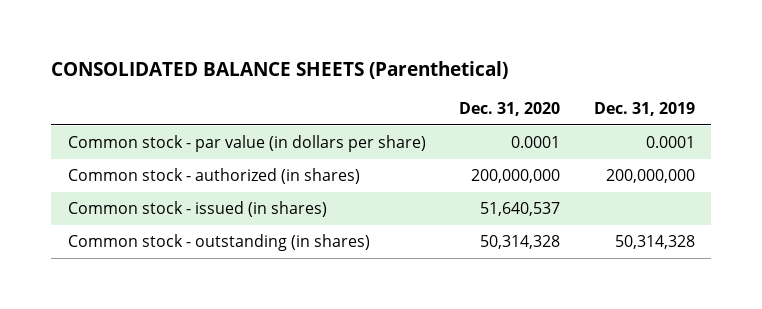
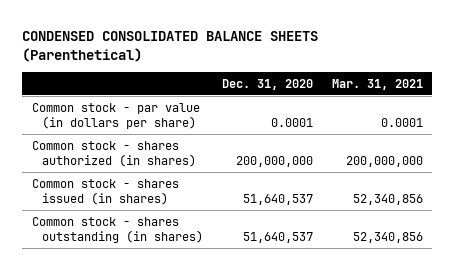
- CONSOLIDATED BALANCE SHEETS (Parenthetical)
+ CONDENSED CONSOLIDATED BALANCE SHEETS (Parenthetical)
- | Dec. 31, 2020 | Dec. 31, 2019
+ | Dec. 31, 2020 | Mar. 31, 2021
- Common stock - authorized (in shares) | 200,000,000 | 200,000,000
- Common stock - issued (in shares) | 51,640,537 |
- Common stock - outstanding (in shares) | 50,314,328 | 50,314,328
+ Common stock - shares authorized (in shares) | 200,000,000 | 200,000,000
+ Common stock - shares issued (in shares) | 51,640,537 | 52,340,856
+ Common stock - shares outstanding (in shares) | 51,640,537 | 52,340,856

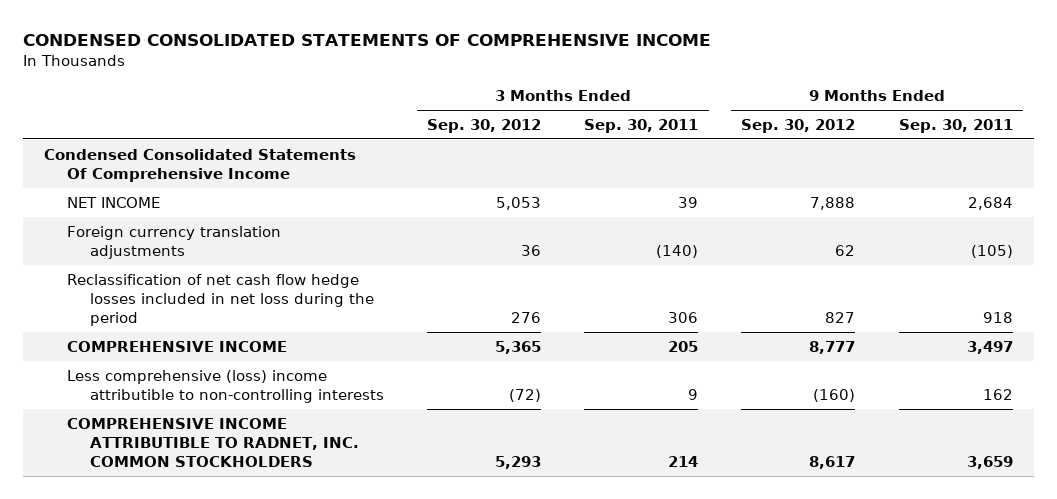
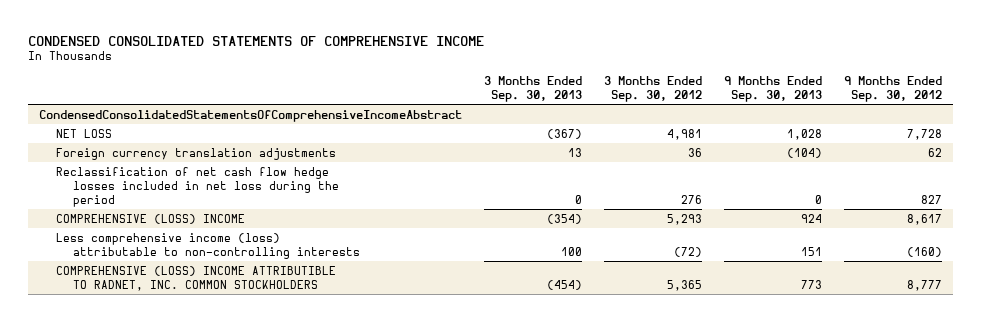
- | 3 Months Ended Sep. 30, 2012 | 3 Months Ended Sep. 30, 2011 | 9 Months Ended Sep. 30, 2012 | 9 Months Ended Sep. 30, 2011
+ | 3 Months Ended Sep. 30, 2013 | 3 Months Ended Sep. 30, 2012 | 9 Months Ended Sep. 30, 2013 | 9 Months Ended Sep. 30, 2012
- Condensed Consolidated Statements Of Comprehensive Income
- NET INCOME | 5,053 | 39 | 7,888 | 2,684
+ CondensedConsolidatedStatementsOfComprehensiveIncomeAbstract
+ NET LOSS | (367) | 4,981 | 1,028 | 7,728
- COMPREHENSIVE INCOME | 5,365 | 205 | 8,777 | 3,497
- Less comprehensive (loss) income attributible to non-controlling interests | (72) | 9 | (160) | 162
- COMPREHENSIVE INCOME ATTRIBUTIBLE TO RADNET, INC. COMMON STOCKHOLDERS | 5,293 | 214 | 8,617 | 3,659
+ COMPREHENSIVE (LOSS) INCOME | (354) | 5,293 | 924 | 8,617
+ Less comprehensive income (loss) attributable to non-controlling interests | 100 | (72) | 151 | (160)
+ COMPREHENSIVE (LOSS) INCOME ATTRIBUTIBLE TO RADNET, INC. COMMON STOCKHOLDERS | (454) | 5,365 | 773 | 8,777

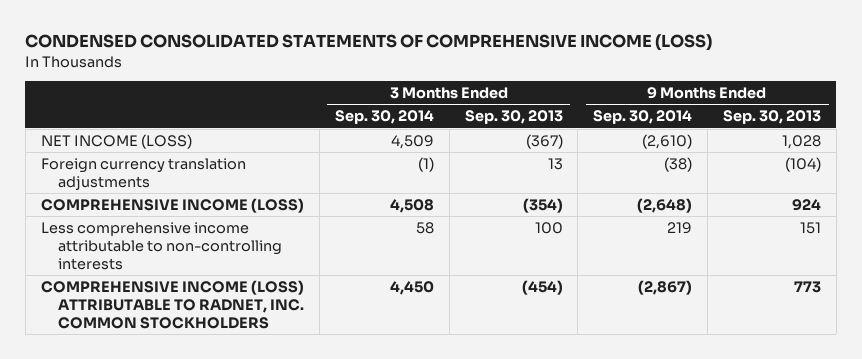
- CONDENSED CONSOLIDATED STATEMENTS OF COMPREHENSIVE INCOME
+ CONDENSED CONSOLIDATED STATEMENTS OF COMPREHENSIVE INCOME (LOSS)
- | 3 Months Ended Sep. 30, 2013 | 3 Months Ended Sep. 30, 2012 | 9 Months Ended Sep. 30, 2013 | 9 Months Ended Sep. 30, 2012
+ | 3 Months Ended Sep. 30, 2014 | 3 Months Ended Sep. 30, 2013 | 9 Months Ended Sep. 30, 2014 | 9 Months Ended Sep. 30, 2013
- CondensedConsolidatedStatementsOfComprehensiveIncomeAbstract
- NET LOSS | (367) | 4,981 | 1,028 | 7,728
+ NET INCOME (LOSS) | 4,509 | (367) | (2,610) | 1,028
- Reclassification of net cash flow hedge losses included in net loss during the period | 0 | 276 | 0 | 827
- COMPREHENSIVE (LOSS) INCOME | (354) | 5,293 | 924 | 8,617
- Less comprehensive income (loss) attributable to non-controlling interests | 100 | (72) | 151 | (160)
- COMPREHENSIVE (LOSS) INCOME ATTRIBUTIBLE TO RADNET, INC. COMMON STOCKHOLDERS | (454) | 5,365 | 773 | 8,777
+ COMPREHENSIVE INCOME (LOSS) | 4,508 | (354) | (2,648) | 924
+ Less comprehensive income attributable to non-controlling interests | 58 | 100 | 219 | 151
+ COMPREHENSIVE INCOME (LOSS) ATTRIBUTABLE TO RADNET, INC. COMMON STOCKHOLDERS | 4,450 | (454) | (2,867) | 773

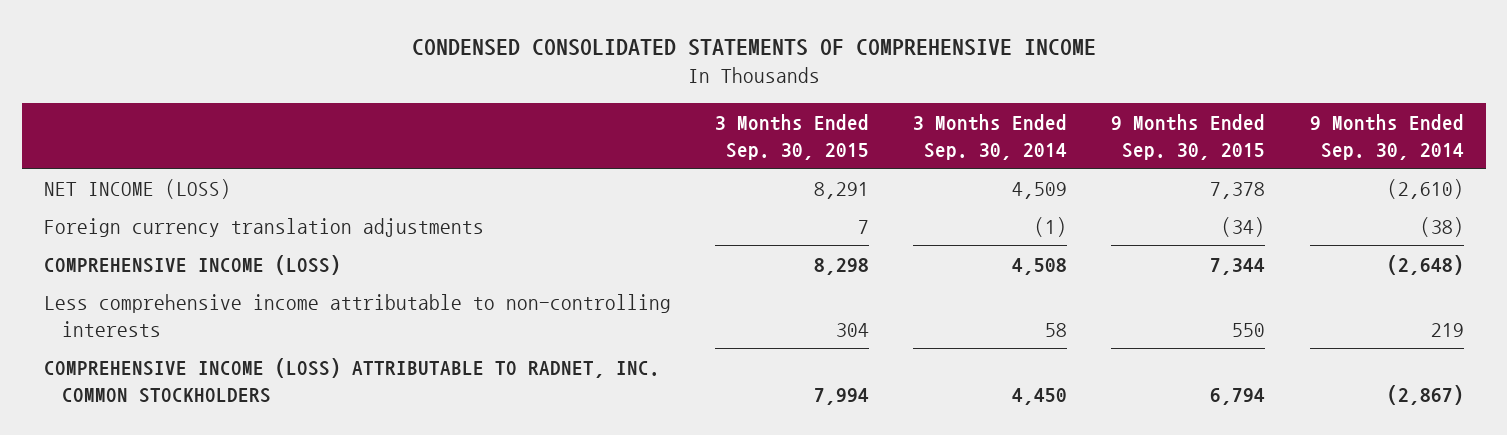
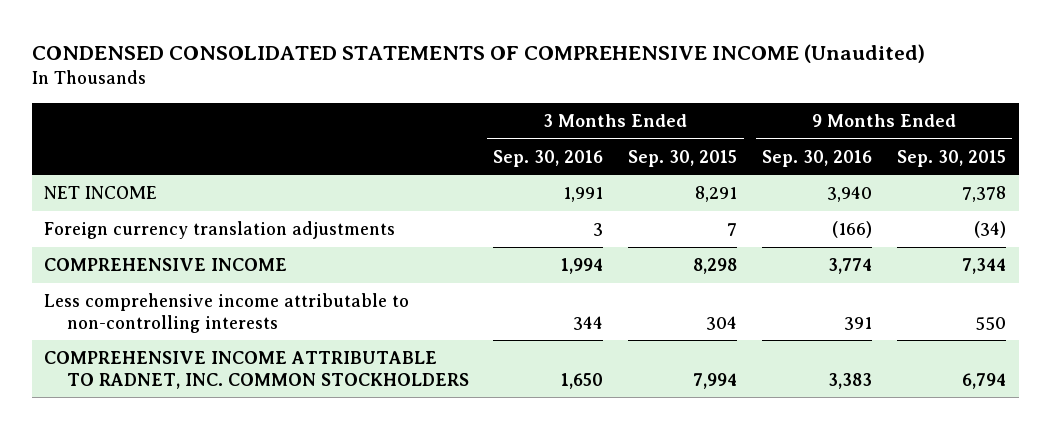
- CONDENSED CONSOLIDATED STATEMENTS OF COMPREHENSIVE INCOME
+ CONDENSED CONSOLIDATED STATEMENTS OF COMPREHENSIVE INCOME (Unaudited)
- | 3 Months Ended Sep. 30, 2015 | 3 Months Ended Sep. 30, 2014 | 9 Months Ended Sep. 30, 2015 | 9 Months Ended Sep. 30, 2014
+ | 3 Months Ended Sep. 30, 2016 | 3 Months Ended Sep. 30, 2015 | 9 Months Ended Sep. 30, 2016 | 9 Months Ended Sep. 30, 2015
- NET INCOME (LOSS) | 8,291 | 4,509 | 7,378 | (2,610)
+ NET INCOME | 1,991 | 8,291 | 3,940 | 7,378
- COMPREHENSIVE INCOME (LOSS) | 8,298 | 4,508 | 7,344 | (2,648)
+ COMPREHENSIVE INCOME | 1,994 | 8,298 | 3,774 | 7,344
- COMPREHENSIVE INCOME (LOSS) ATTRIBUTABLE TO RADNET, INC. COMMON STOCKHOLDERS | 7,994 | 4,450 | 6,794 | (2,867)
+ COMPREHENSIVE INCOME ATTRIBUTABLE TO RADNET, INC. COMMON STOCKHOLDERS | 1,650 | 7,994 | 3,383 | 6,794

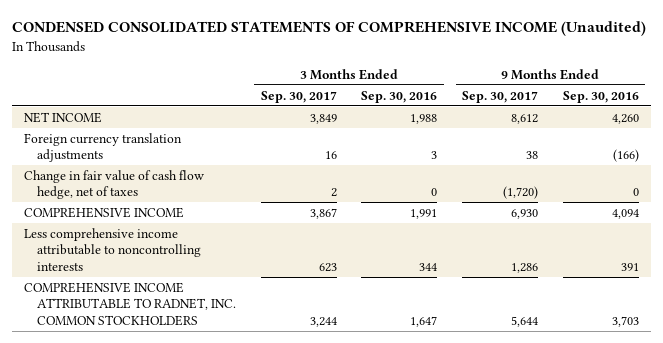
- | 3 Months Ended Sep. 30, 2016 | 3 Months Ended Sep. 30, 2015 | 9 Months Ended Sep. 30, 2016 | 9 Months Ended Sep. 30, 2015
+ | 3 Months Ended Sep. 30, 2017 | 3 Months Ended Sep. 30, 2016 | 9 Months Ended Sep. 30, 2017 | 9 Months Ended Sep. 30, 2016
- NET INCOME | 1,991 | 8,291 | 3,940 | 7,378
+ NET INCOME | 3,849 | 1,988 | 8,612 | 4,260
- COMPREHENSIVE INCOME | 1,994 | 8,298 | 3,774 | 7,344
- Less comprehensive income attributable to non-controlling interests | 344 | 304 | 391 | 550
- COMPREHENSIVE INCOME ATTRIBUTABLE TO RADNET, INC. COMMON STOCKHOLDERS | 1,650 | 7,994 | 3,383 | 6,794
+ Change in fair value of cash flow hedge, net of taxes | 2 | 0 | (1,720) | 0
+ COMPREHENSIVE INCOME | 3,867 | 1,991 | 6,930 | 4,094
+ Less comprehensive income attributable to noncontrolling interests | 623 | 344 | 1,286 | 391
+ COMPREHENSIVE INCOME ATTRIBUTABLE TO RADNET, INC. COMMON STOCKHOLDERS | 3,244 | 1,647 | 5,644 | 3,703

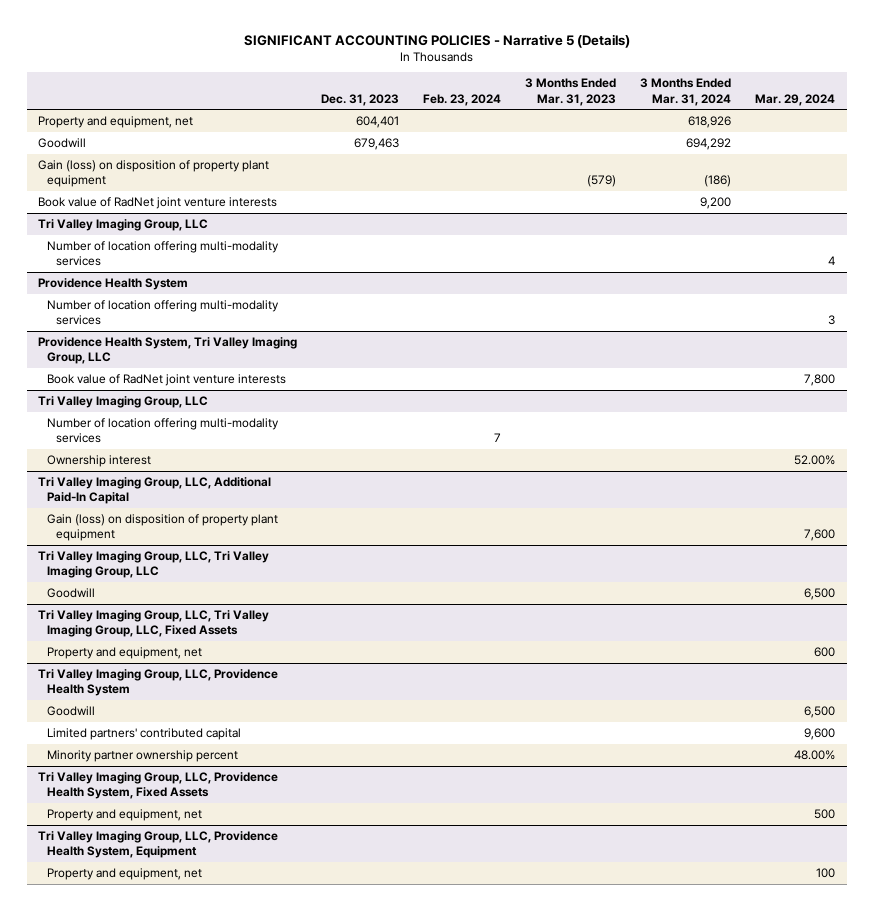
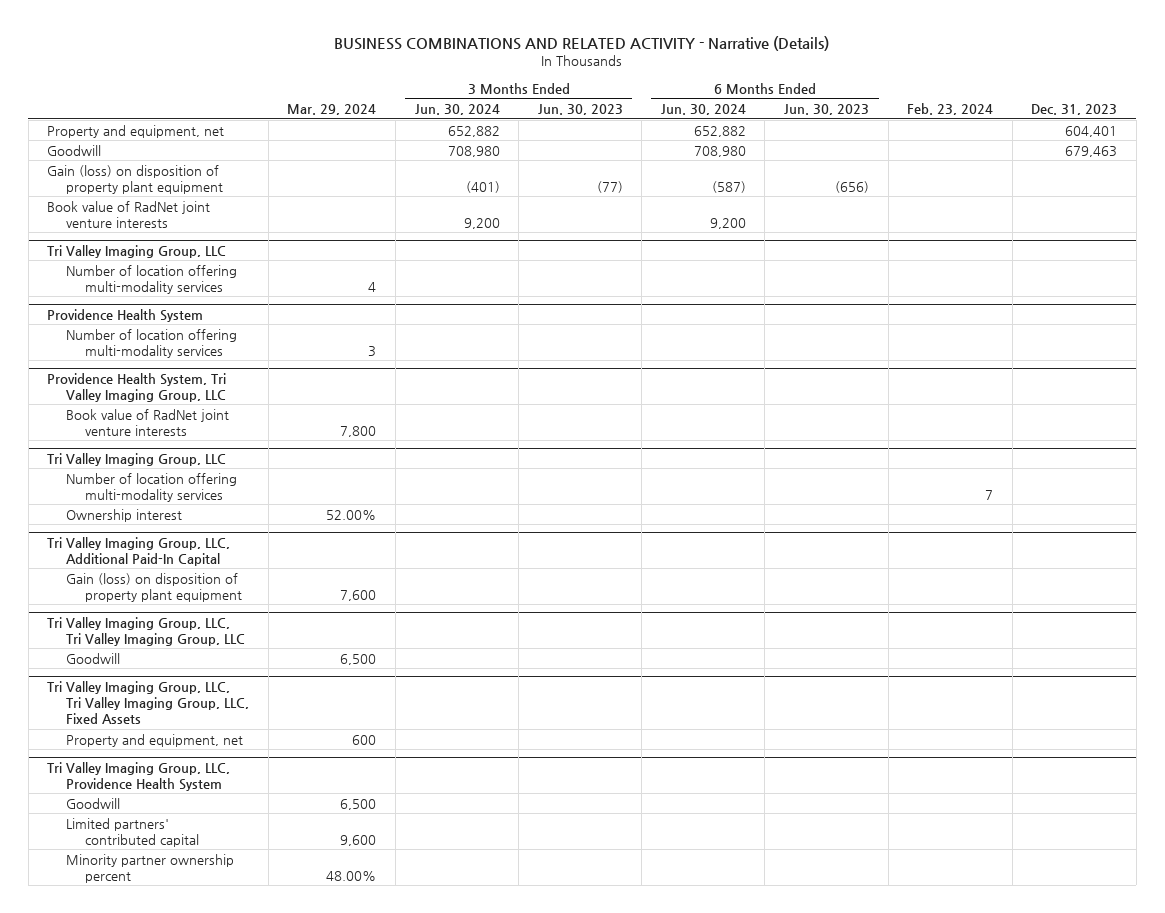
- SIGNIFICANT ACCOUNTING POLICIES - Narrative 5 (Details)
+ BUSINESS COMBINATIONS AND RELATED ACTIVITY - Narrative (Details)
- | Dec. 31, 2023 | Feb. 23, 2024 | 3 Months Ended Mar. 31, 2023 | 3 Months Ended Mar. 31, 2024 | Mar. 29, 2024
+ | Mar. 29, 2024 | 3 Months Ended Jun. 30, 2024 | 3 Months Ended Jun. 30, 2023 | 6 Months Ended Jun. 30, 2024 | 6 Months Ended Jun. 30, 2023 | Feb. 23, 2024 | Dec. 31, 2023
- Tri Valley Imaging Group, LLC, Providence Health System, Fixed Assets
- Property and equipment, net | | | | | 500
- Tri Valley Imaging Group, LLC, Providence Health System, Equipment
- Property and equipment, net | | | | | 100

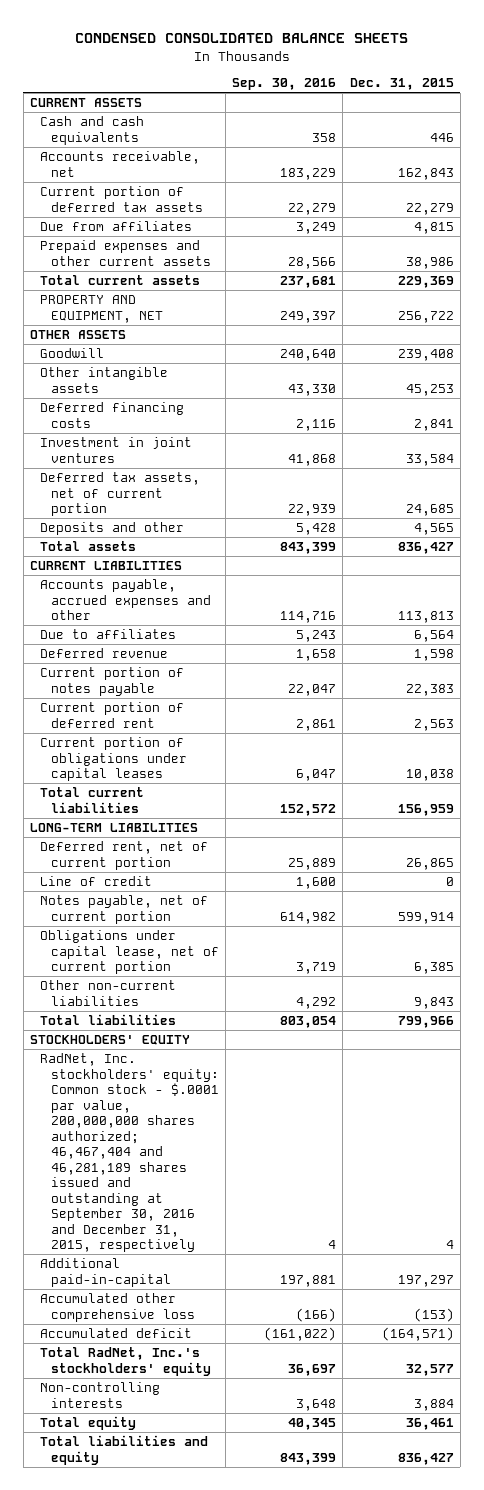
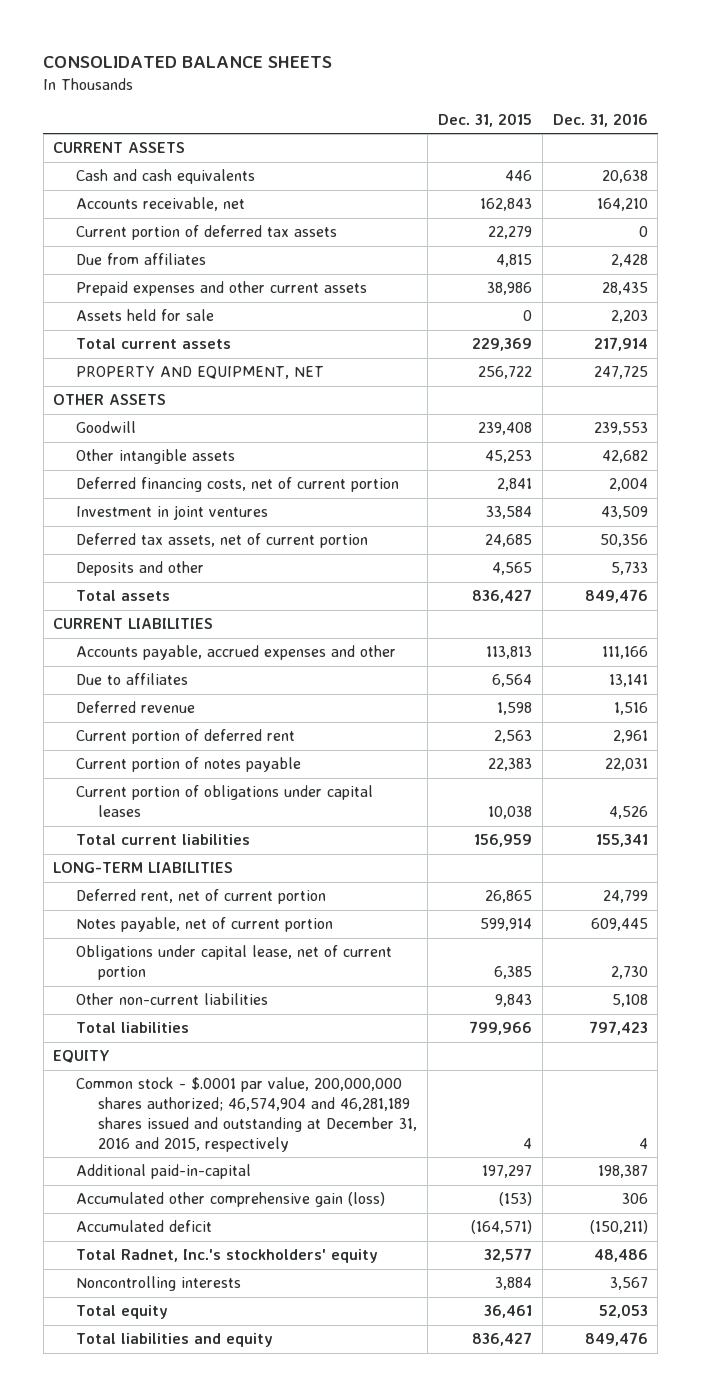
- CONDENSED CONSOLIDATED BALANCE SHEETS
+ CONSOLIDATED BALANCE SHEETS
- | Sep. 30, 2016 | Dec. 31, 2015
+ | Dec. 31, 2015 | Dec. 31, 2016
+ Assets held for sale | 0 | 2,203
- Deferred financing costs | 2,116 | 2,841
+ Deferred financing costs, net of current portion | 2,841 | 2,004
moved down: Current portion of notes payable | 22,383 | 22,031
- Line of credit | 1,600 | 0
- STOCKHOLDERS' EQUITY
- RadNet, Inc. stockholders' equity: Common stock - $.0001 par value, 200,000,000 shares authorized; 46,467,404 and 46,281,189 shares issued and outstanding at September 30, 2016 and December 31, 2015, respectively | 4 | 4
+ EQUITY
+ Common stock - $.0001 par value, 200,000,000 shares authorized; 46,574,904 and 46,281,189 shares issued and outstanding at December 31, 2016 and 2015, respectively | 4 | 4
- Accumulated other comprehensive loss | (166) | (153)
+ Accumulated other comprehensive gain (loss) | (153) | 306
- Total RadNet, Inc.'s stockholders' equity | 36,697 | 32,577
- Non-controlling interests | 3,648 | 3,884
+ Total Radnet, Inc.'s stockholders' equity | 32,577 | 48,486
+ Noncontrolling interests | 3,884 | 3,567

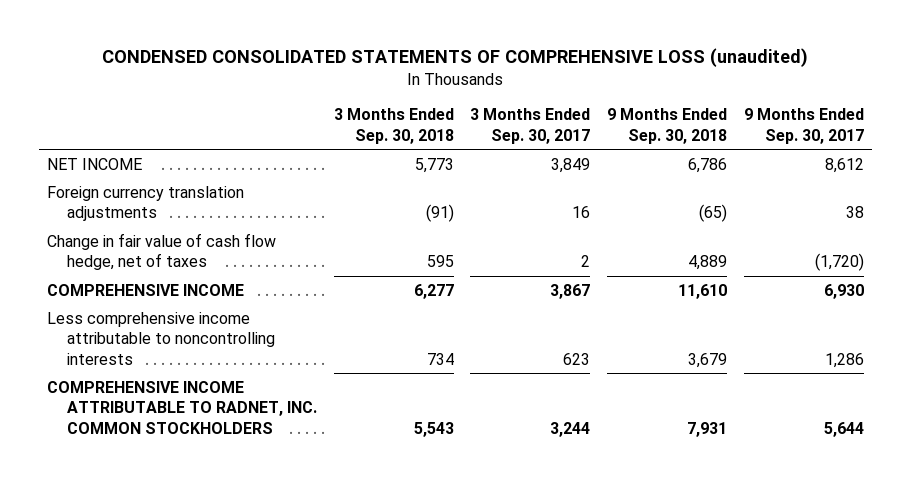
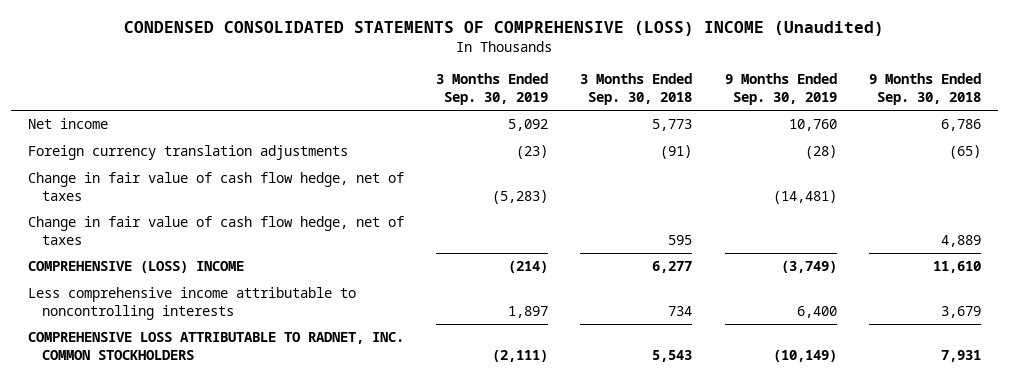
- CONDENSED CONSOLIDATED STATEMENTS OF COMPREHENSIVE LOSS (unaudited)
+ CONDENSED CONSOLIDATED STATEMENTS OF COMPREHENSIVE (LOSS) INCOME (Unaudited)
- | 3 Months Ended Sep. 30, 2018 | 3 Months Ended Sep. 30, 2017 | 9 Months Ended Sep. 30, 2018 | 9 Months Ended Sep. 30, 2017
+ | 3 Months Ended Sep. 30, 2019 | 3 Months Ended Sep. 30, 2018 | 9 Months Ended Sep. 30, 2019 | 9 Months Ended Sep. 30, 2018
- NET INCOME | 5,773 | 3,849 | 6,786 | 8,612
+ Net income | 5,092 | 5,773 | 10,760 | 6,786
+ Change in fair value of cash flow hedge, net of taxes | (5,283) | | (14,481) |
- COMPREHENSIVE INCOME | 6,277 | 3,867 | 11,610 | 6,930
+ COMPREHENSIVE (LOSS) INCOME | (214) | 6,277 | (3,749) | 11,610
- COMPREHENSIVE INCOME ATTRIBUTABLE TO RADNET, INC. COMMON STOCKHOLDERS | 5,543 | 3,244 | 7,931 | 5,644
+ COMPREHENSIVE LOSS ATTRIBUTABLE TO RADNET, INC. COMMON STOCKHOLDERS | (2,111) | 5,543 | (10,149) | 7,931

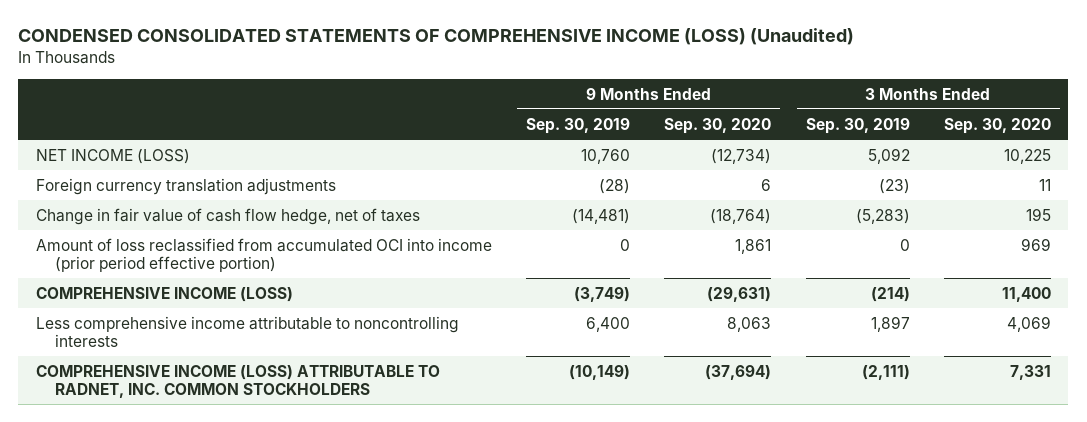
- CONDENSED CONSOLIDATED STATEMENTS OF COMPREHENSIVE (LOSS) INCOME (Unaudited)
+ CONDENSED CONSOLIDATED STATEMENTS OF COMPREHENSIVE INCOME (LOSS) (Unaudited)
- | 3 Months Ended Sep. 30, 2019 | 3 Months Ended Sep. 30, 2018 | 9 Months Ended Sep. 30, 2019 | 9 Months Ended Sep. 30, 2018
+ | 9 Months Ended Sep. 30, 2019 | 9 Months Ended Sep. 30, 2020 | 3 Months Ended Sep. 30, 2019 | 3 Months Ended Sep. 30, 2020
- Net income | 5,092 | 5,773 | 10,760 | 6,786
+ NET INCOME (LOSS) | 10,760 | (12,734) | 5,092 | 10,225
- Change in fair value of cash flow hedge, net of taxes | | 595 | | 4,889
- COMPREHENSIVE (LOSS) INCOME | (214) | 6,277 | (3,749) | 11,610
+ Amount of loss reclassified from accumulated OCI into income (prior period effective portion) | 0 | 1,861 | 0 | 969
+ COMPREHENSIVE INCOME (LOSS) | (3,749) | (29,631) | (214) | 11,400
- COMPREHENSIVE LOSS ATTRIBUTABLE TO RADNET, INC. COMMON STOCKHOLDERS | (2,111) | 5,543 | (10,149) | 7,931
+ COMPREHENSIVE INCOME (LOSS) ATTRIBUTABLE TO RADNET, INC. COMMON STOCKHOLDERS | (10,149) | (37,694) | (2,111) | 7,331

